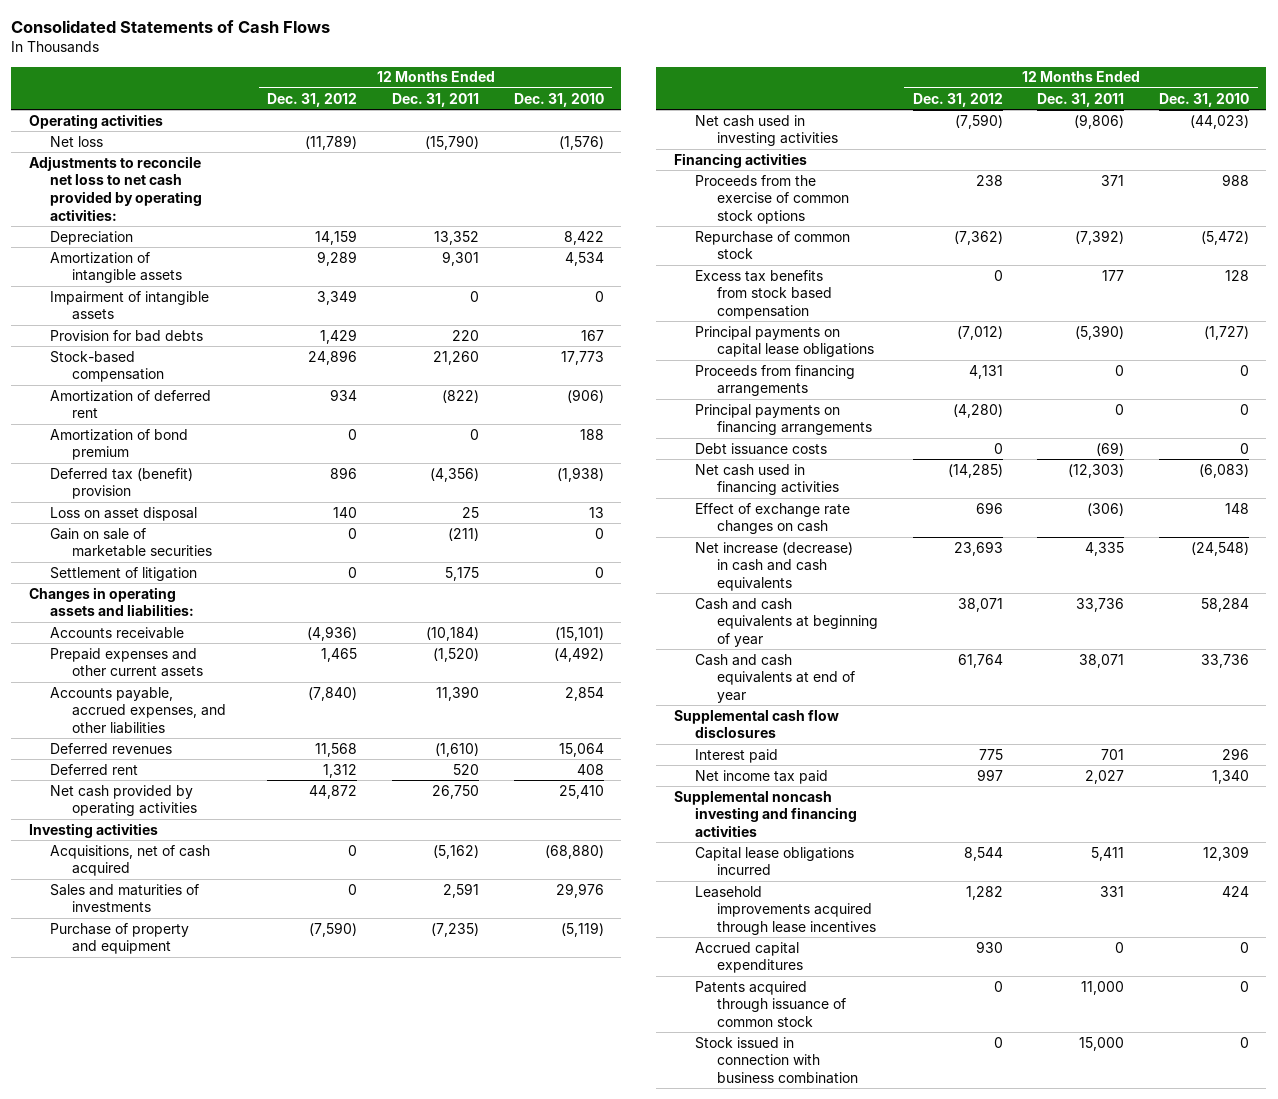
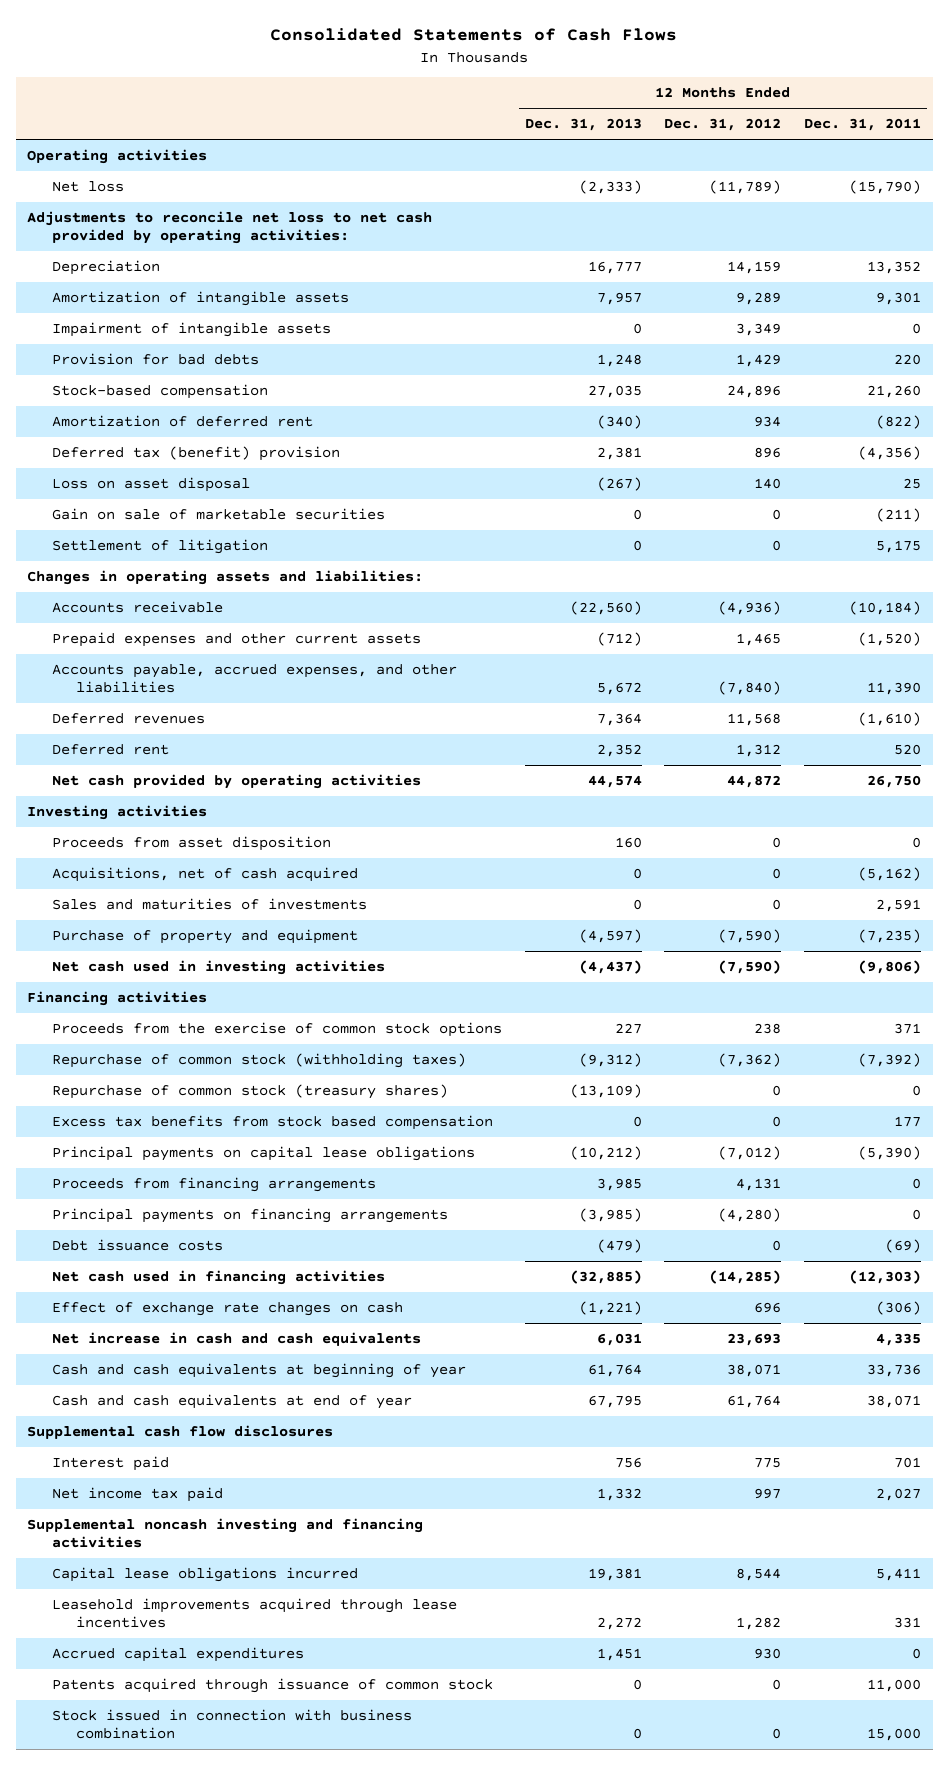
- | 12 Months Ended Dec. 31, 2012 | 12 Months Ended Dec. 31, 2011 | 12 Months Ended Dec. 31, 2010
+ | 12 Months Ended Dec. 31, 2013 | 12 Months Ended Dec. 31, 2012 | 12 Months Ended Dec. 31, 2011
- Amortization of bond premium | 0 | 0 | 188
+ Proceeds from asset disposition | 160 | 0 | 0
- Repurchase of common stock | (7,362) | (7,392) | (5,472)
+ Repurchase of common stock (withholding taxes) | (9,312) | (7,362) | (7,392)
+ Repurchase of common stock (treasury shares) | (13,109) | 0 | 0
- Net increase (decrease) in cash and cash equivalents | 23,693 | 4,335 | (24,548)
+ Net increase in cash and cash equivalents | 6,031 | 23,693 | 4,335

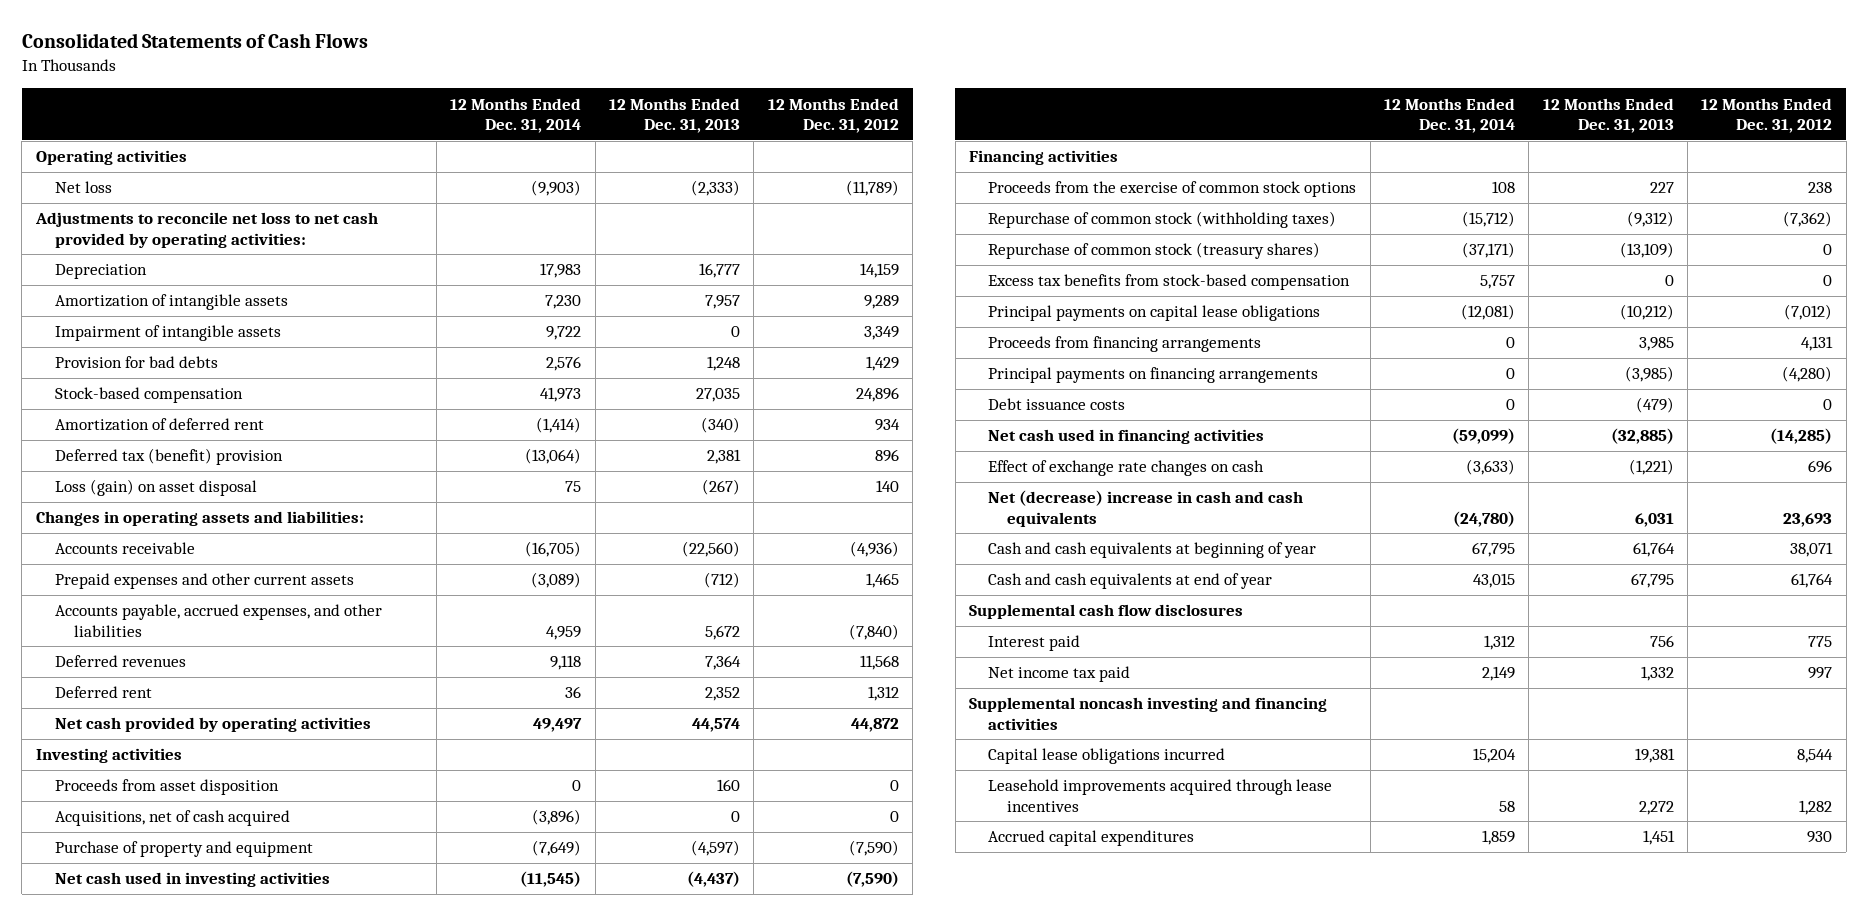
- | 12 Months Ended Dec. 31, 2013 | 12 Months Ended Dec. 31, 2012 | 12 Months Ended Dec. 31, 2011
+ | 12 Months Ended Dec. 31, 2014 | 12 Months Ended Dec. 31, 2013 | 12 Months Ended Dec. 31, 2012
- Loss on asset disposal | (267) | 140 | 25
- Gain on sale of marketable securities | 0 | 0 | (211)
- Settlement of litigation | 0 | 0 | 5,175
+ Loss (gain) on asset disposal | 75 | (267) | 140
- Sales and maturities of investments | 0 | 0 | 2,591
- Excess tax benefits from stock based compensation | 0 | 0 | 177
+ Excess tax benefits from stock-based compensation | 5,757 | 0 | 0
- Net increase in cash and cash equivalents | 6,031 | 23,693 | 4,335
+ Net (decrease) increase in cash and cash equivalents | (24,780) | 6,031 | 23,693
- Patents acquired through issuance of common stock | 0 | 0 | 11,000
- Stock issued in connection with business combination | 0 | 0 | 15,000

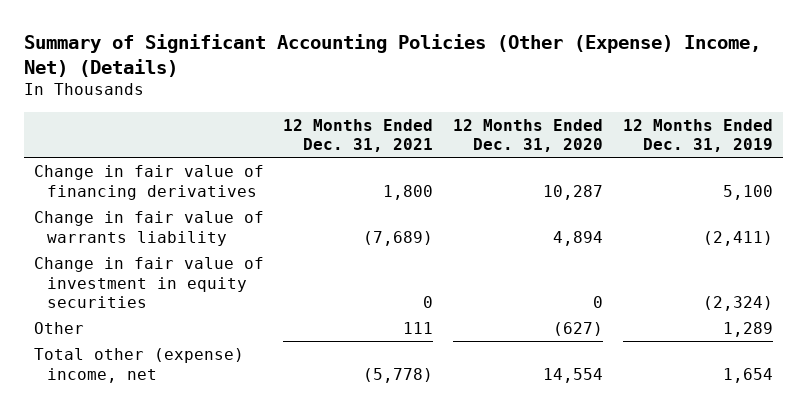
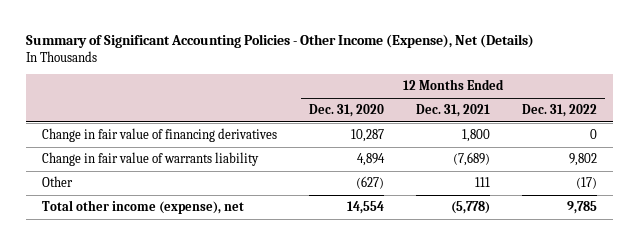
- Summary of Significant Accounting Policies (Other (Expense) Income, Net) (Details)
+ Summary of Significant Accounting Policies - Other Income (Expense), Net (Details)
- | 12 Months Ended Dec. 31, 2021 | 12 Months Ended Dec. 31, 2020 | 12 Months Ended Dec. 31, 2019
+ | 12 Months Ended Dec. 31, 2020 | 12 Months Ended Dec. 31, 2021 | 12 Months Ended Dec. 31, 2022
- Change in fair value of investment in equity securities | 0 | 0 | (2,324)
- Total other (expense) income, net | (5,778) | 14,554 | 1,654
+ Total other income (expense), net | 14,554 | (5,778) | 9,785

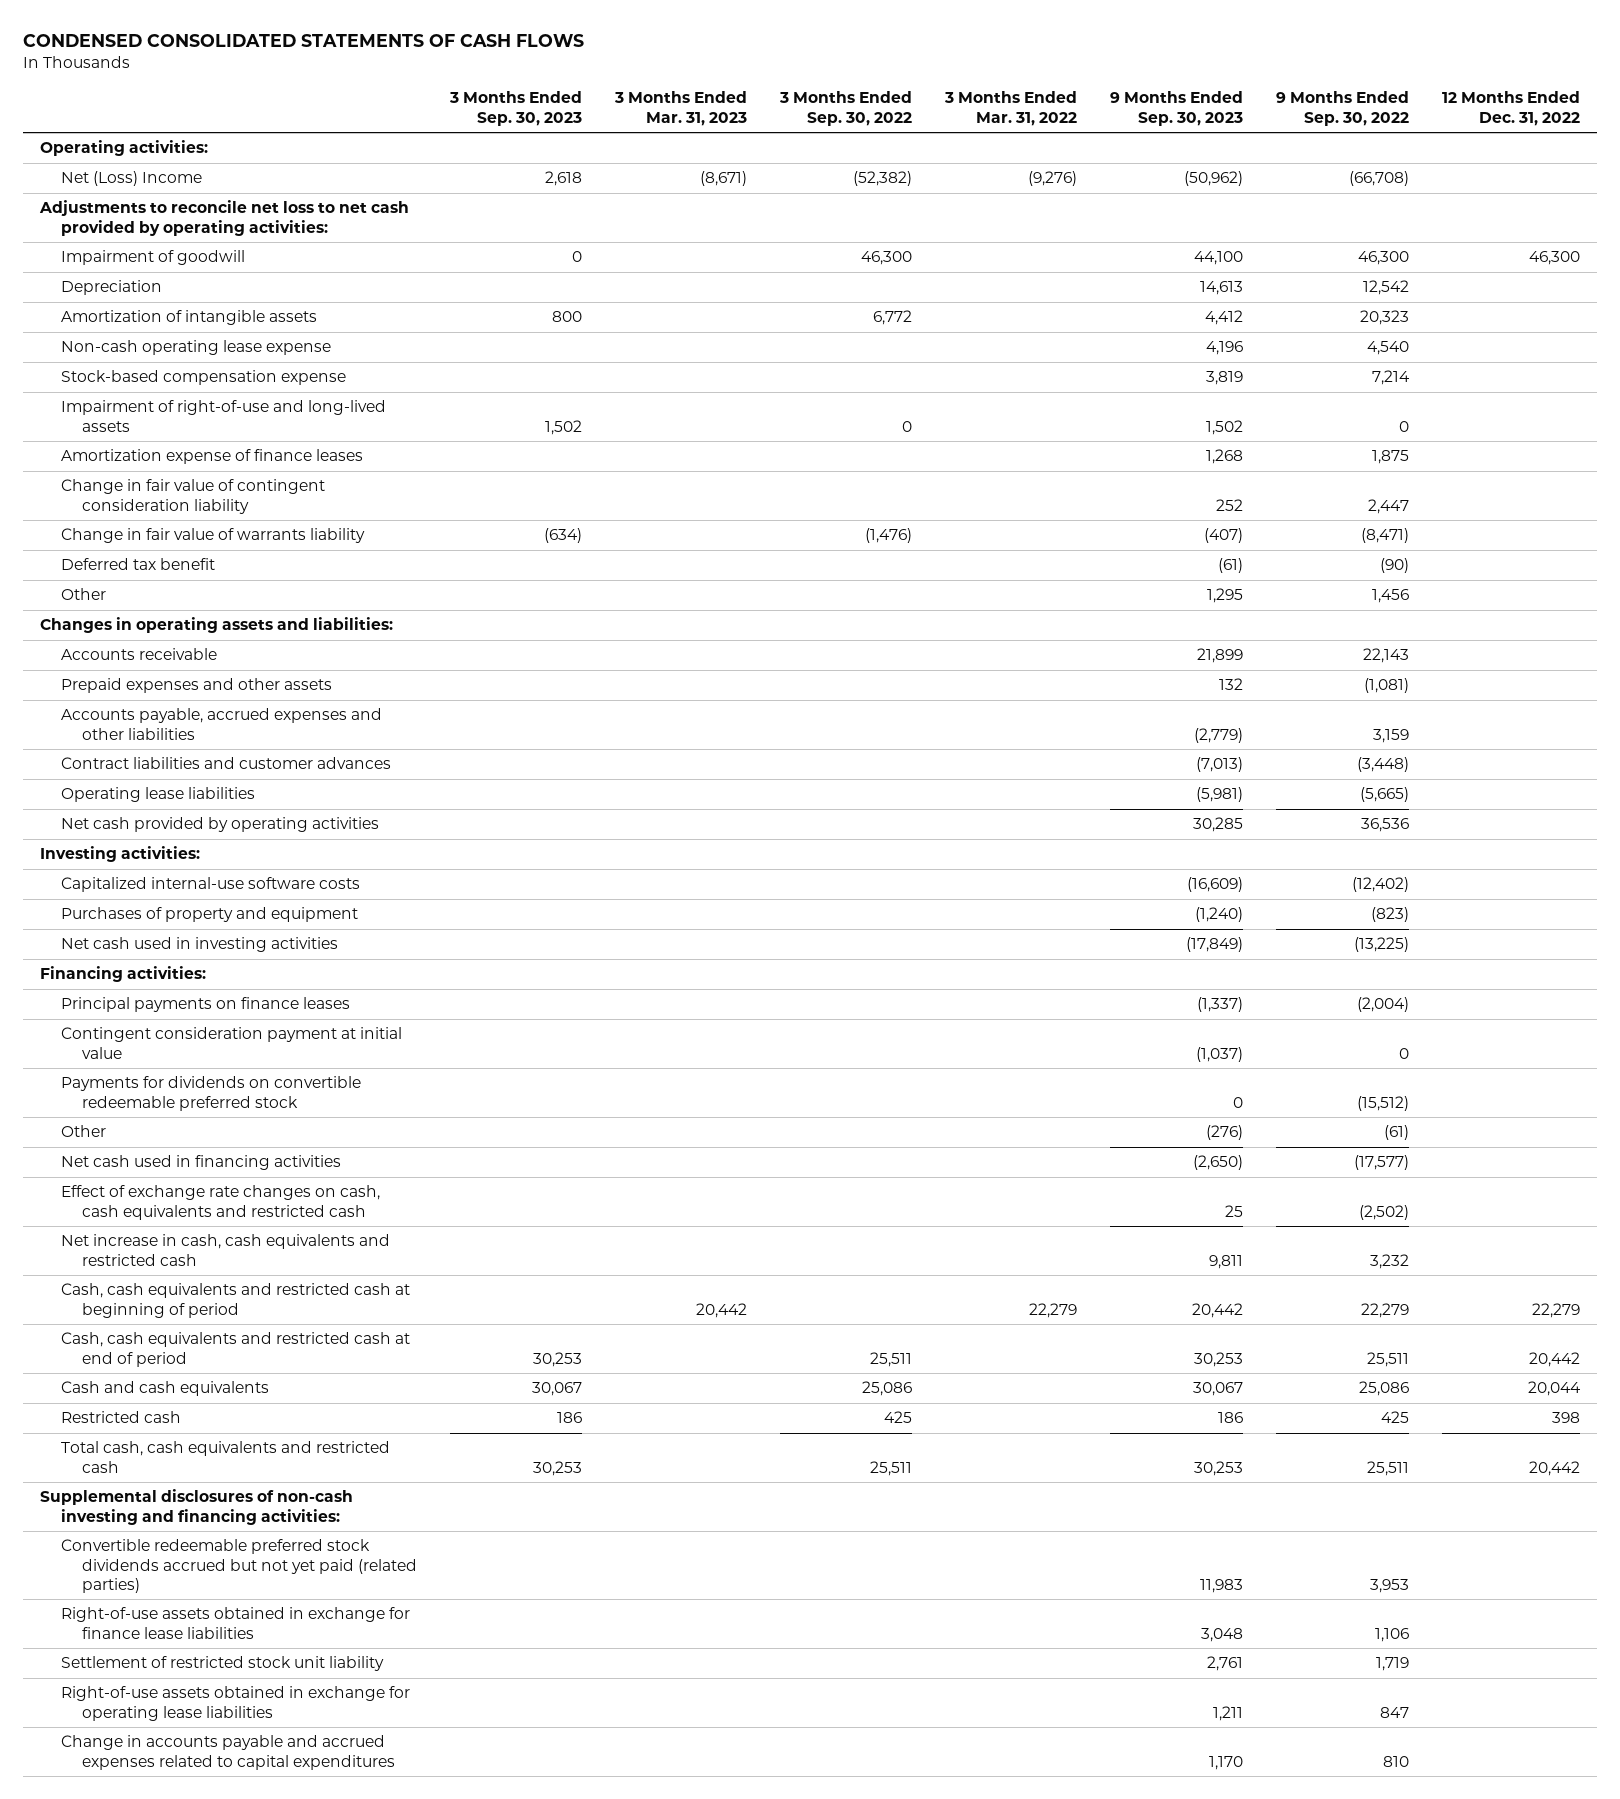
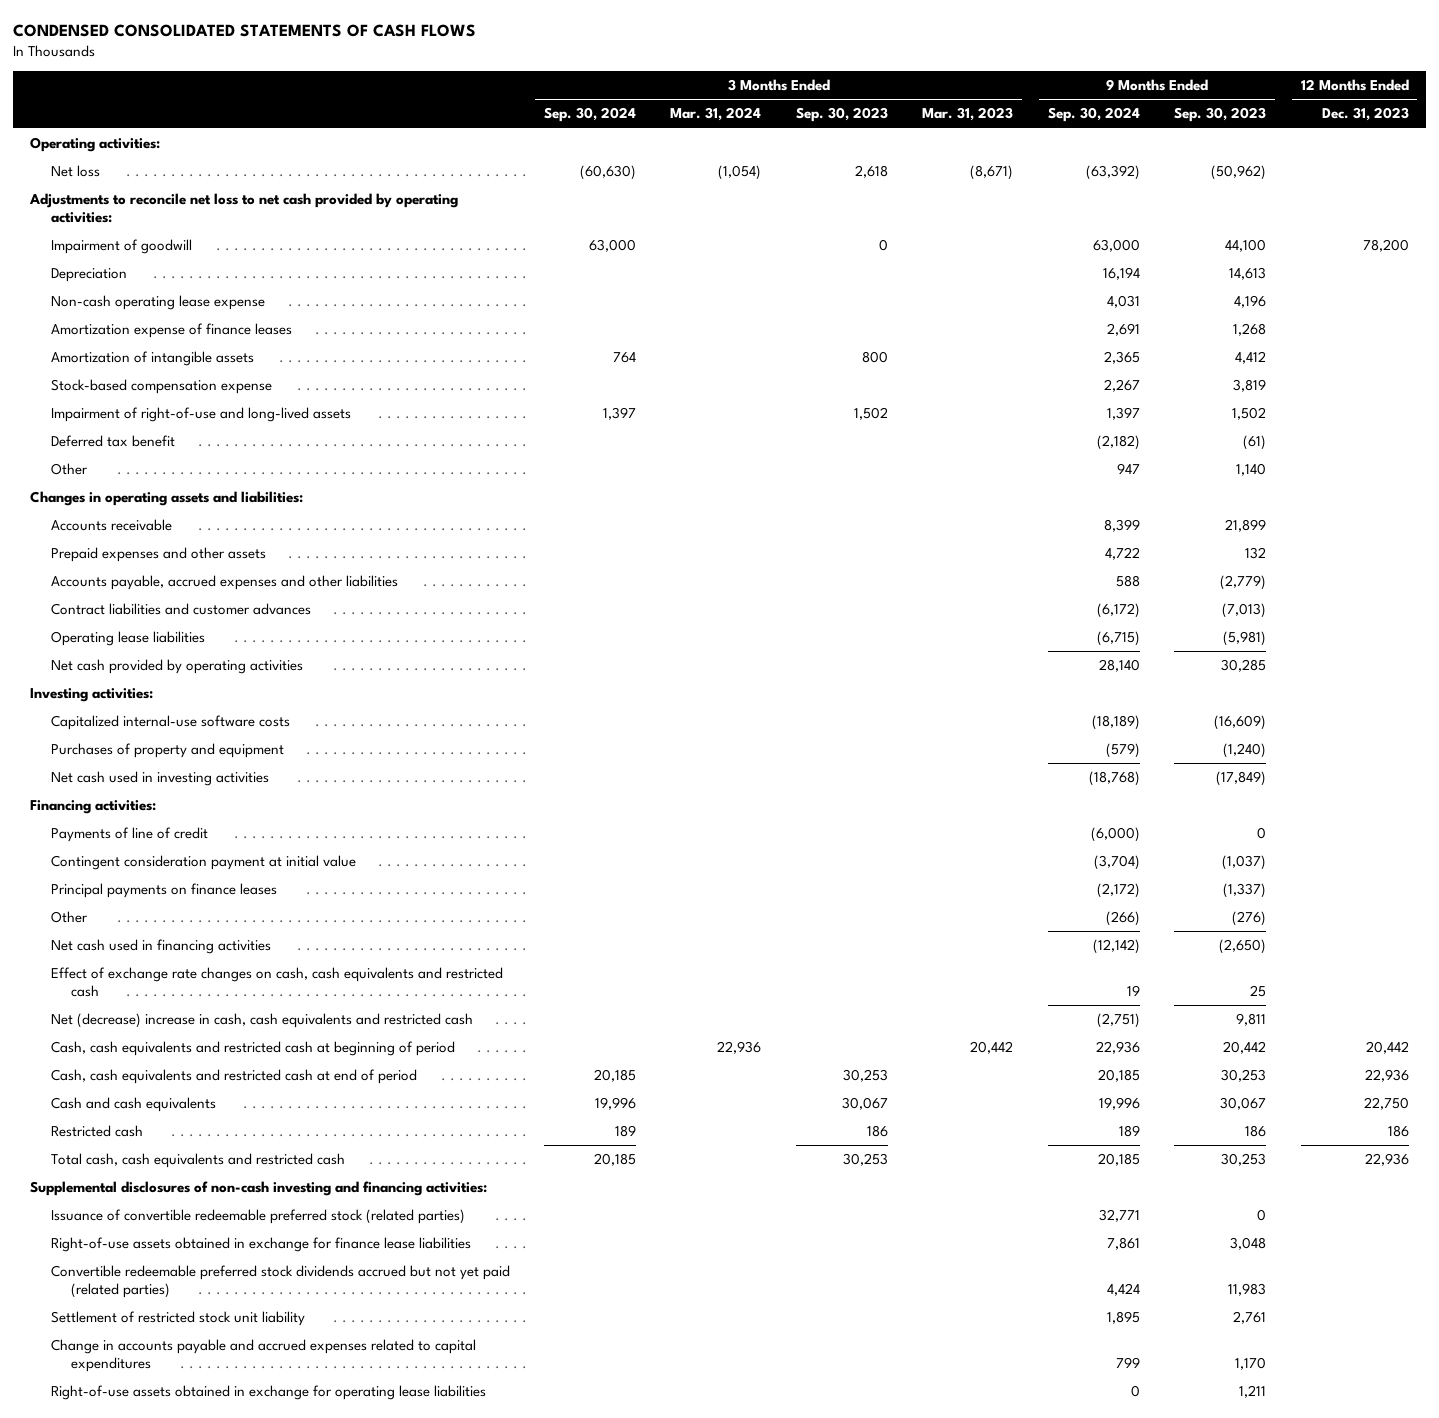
- | 3 Months Ended Sep. 30, 2023 | 3 Months Ended Mar. 31, 2023 | 3 Months Ended Sep. 30, 2022 | 3 Months Ended Mar. 31, 2022 | 9 Months Ended Sep. 30, 2023 | 9 Months Ended Sep. 30, 2022 | 12 Months Ended Dec. 31, 2022
+ | 3 Months Ended Sep. 30, 2024 | 3 Months Ended Mar. 31, 2024 | 3 Months Ended Sep. 30, 2023 | 3 Months Ended Mar. 31, 2023 | 9 Months Ended Sep. 30, 2024 | 9 Months Ended Sep. 30, 2023 | 12 Months Ended Dec. 31, 2023
- Net (Loss) Income | 2,618 | (8,671) | (52,382) | (9,276) | (50,962) | (66,708) |
+ Net loss | (60,630) | (1,054) | 2,618 | (8,671) | (63,392) | (50,962) |
moved up: Amortization expense of finance leases | | | | | 2,691 | 1,268 |
moved down: Amortization of intangible assets | 764 | | 800 | | 2,365 | 4,412 |
- Change in fair value of contingent consideration liability | | | | | 252 | 2,447 |
- Change in fair value of warrants liability | (634) | | (1,476) | | (407) | (8,471) |
- Other | | | | | 1,295 | 1,456 |
+ Other | | | | | 947 | 1,140 |
+ Payments of line of credit | | | | | (6,000) | 0 |
- Payments for dividends on convertible redeemable preferred stock | | | | | 0 | (15,512) |
moved down: Principal payments on finance leases | | | | | (2,172) | (1,337) |
- Net increase in cash, cash equivalents and restricted cash | | | | | 9,811 | 3,232 |
+ Net (decrease) increase in cash, cash equivalents and restricted cash | | | | | (2,751) | 9,811 |
+ Issuance of convertible redeemable preferred stock (related parties) | | | | | 32,771 | 0 |
moved down: Convertible redeemable preferred stock dividends accrued but not yet paid (related parties) | | | | | 4,424 | 11,983 |
moved down: Right-of-use assets obtained in exchange for operating lease liabilities | | | | | 0 | 1,211 |

